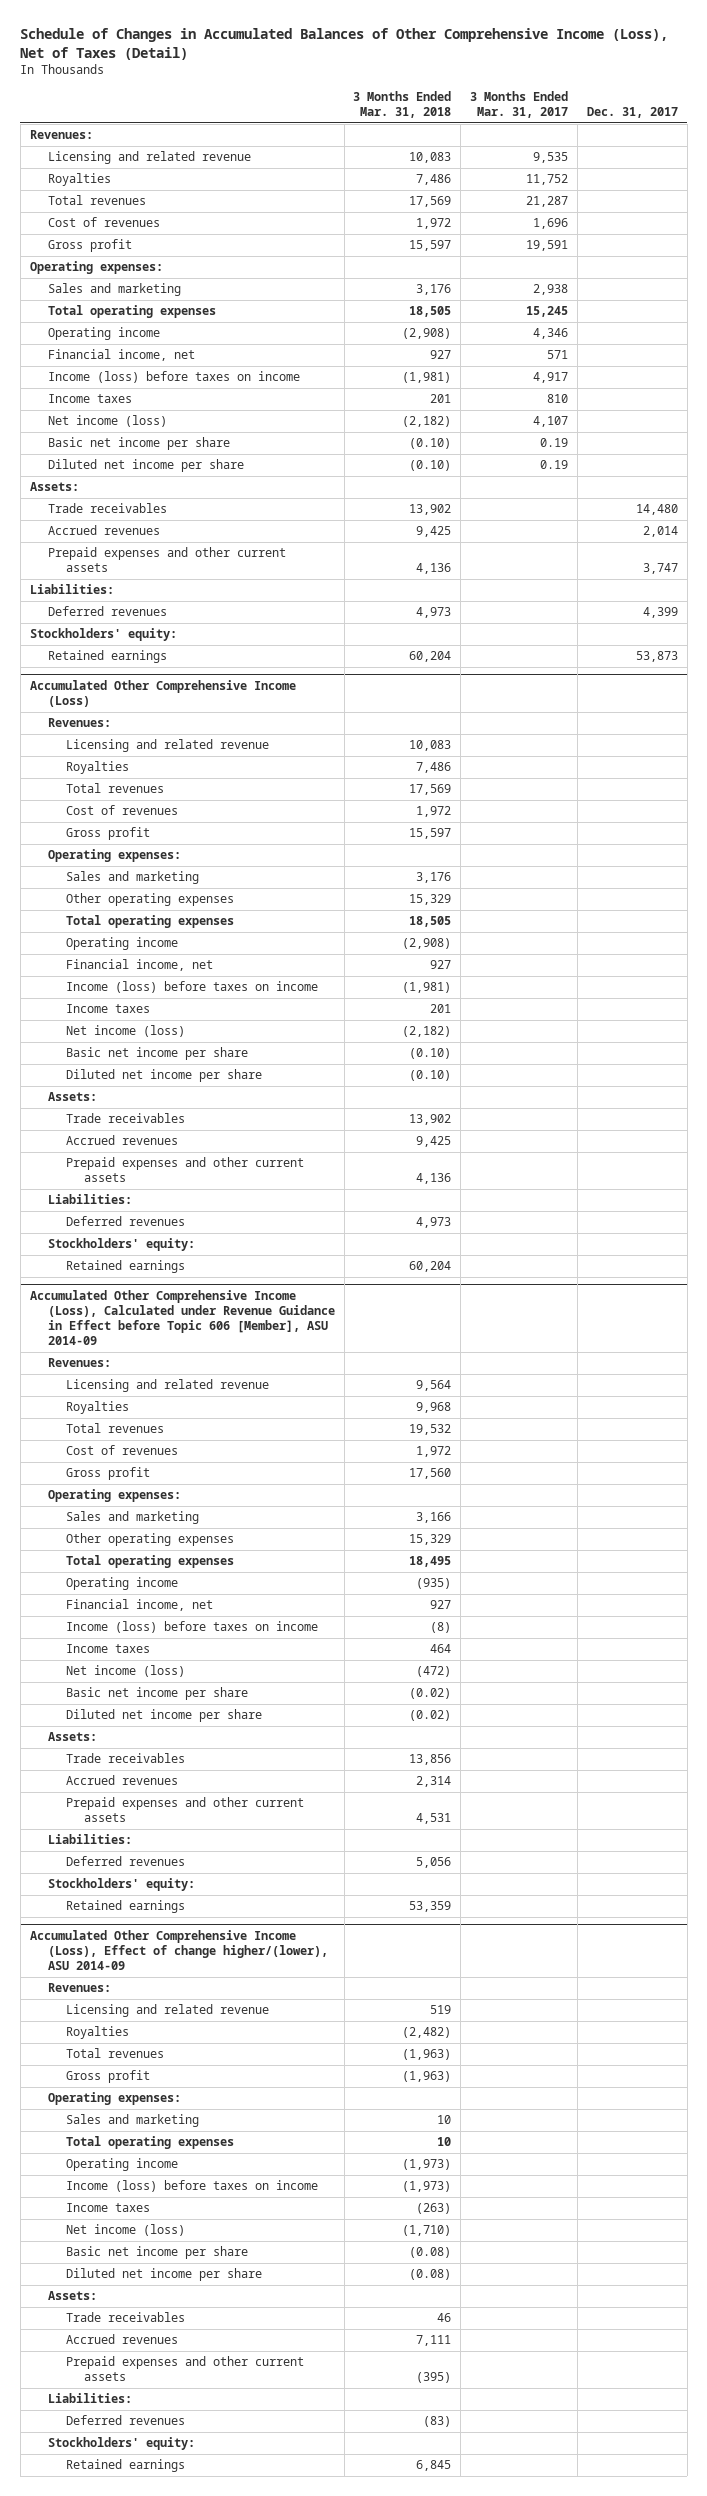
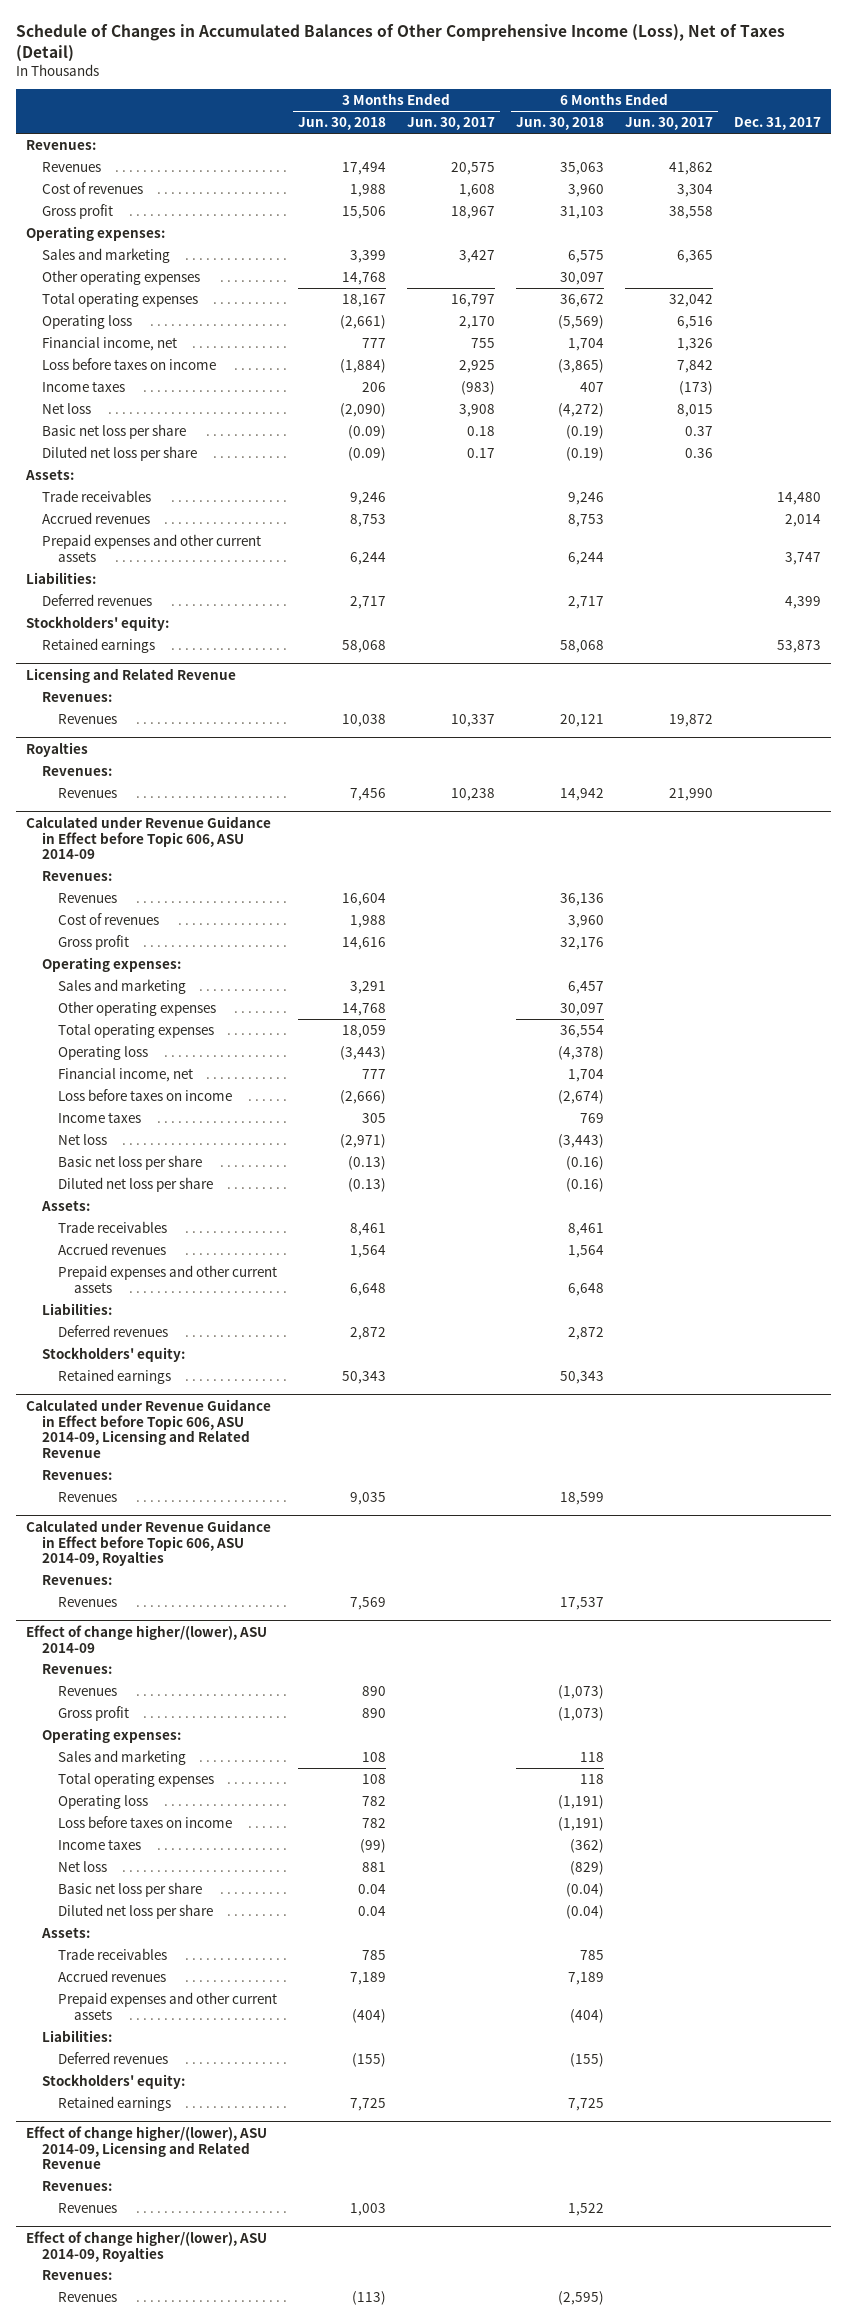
- | 3 Months Ended Mar. 31, 2018 | 3 Months Ended Mar. 31, 2017 | Dec. 31, 2017
+ | 3 Months Ended Jun. 30, 2018 | 3 Months Ended Jun. 30, 2017 | 6 Months Ended Jun. 30, 2018 | 6 Months Ended Jun. 30, 2017 | Dec. 31, 2017
- Licensing and related revenue | 10,083 | 9,535 |
- Royalties | 7,486 | 11,752 |
- Total revenues | 17,569 | 21,287 |
+ Revenues | 17,494 | 20,575 | 35,063 | 41,862 |
+ Other operating expenses | 14,768 | | 30,097 | |
- Operating income | (2,908) | 4,346 |
+ Operating loss | (2,661) | 2,170 | (5,569) | 6,516 |
- Income (loss) before taxes on income | (1,981) | 4,917 |
+ Loss before taxes on income | (1,884) | 2,925 | (3,865) | 7,842 |
- Net income (loss) | (2,182) | 4,107 |
- Basic net income per share | (0.10) | 0.19 |
- Diluted net income per share | (0.10) | 0.19 |
+ Net loss | (2,090) | 3,908 | (4,272) | 8,015 |
+ Basic net loss per share | (0.09) | 0.18 | (0.19) | 0.37 |
+ Diluted net loss per share | (0.09) | 0.17 | (0.19) | 0.36 |
- Accumulated Other Comprehensive Income (Loss)
- Revenues:
- Licensing and related revenue | 10,083 | |
- Royalties | 7,486 | |
- Total revenues | 17,569 | |
- Cost of revenues | 1,972 | |
- Gross profit | 15,597 | |
- Operating expenses:
- Sales and marketing | 3,176 | |
- Other operating expenses | 15,329 | |
- Total operating expenses | 18,505 | |
- Operating income | (2,908) | |
- Financial income, net | 927 | |
- Income (loss) before taxes on income | (1,981) | |
- Income taxes | 201 | |
- Net income (loss) | (2,182) | |
- Basic net income per share | (0.10) | |
- Diluted net income per share | (0.10) | |
- Assets:
- Trade receivables | 13,902 | |
- Accrued revenues | 9,425 | |
- Prepaid expenses and other current assets | 4,136 | |
- Liabilities:
- Deferred revenues | 4,973 | |
- Stockholders' equity:
- Retained earnings | 60,204 | |
- Accumulated Other Comprehensive Income (Loss), Calculated under Revenue Guidance in Effect before Topic 606 [Member], ASU 2014-09
+ Licensing and Related Revenue
+ Revenues:
+ Revenues | 10,038 | 10,337 | 20,121 | 19,872 |
+ Royalties
+ Revenues:
+ Revenues | 7,456 | 10,238 | 14,942 | 21,990 |
+ Calculated under Revenue Guidance in Effect before Topic 606, ASU 2014-09
- Licensing and related revenue | 9,564 | |
- Royalties | 9,968 | |
- Total revenues | 19,532 | |
+ Revenues | 16,604 | | 36,136 | |
- Operating income | (935) | |
+ Operating loss | (3,443) | | (4,378) | |
- Income (loss) before taxes on income | (8) | |
+ Loss before taxes on income | (2,666) | | (2,674) | |
- Net income (loss) | (472) | |
- Basic net income per share | (0.02) | |
- Diluted net income per share | (0.02) | |
+ Net loss | (2,971) | | (3,443) | |
+ Basic net loss per share | (0.13) | | (0.16) | |
+ Diluted net loss per share | (0.13) | | (0.16) | |
- Accumulated Other Comprehensive Income (Loss), Effect of change higher/(lower), ASU 2014-09
+ Calculated under Revenue Guidance in Effect before Topic 606, ASU 2014-09, Licensing and Related Revenue
+ Revenues:
+ Revenues | 9,035 | | 18,599 | |
+ Calculated under Revenue Guidance in Effect before Topic 606, ASU 2014-09, Royalties
+ Revenues:
+ Revenues | 7,569 | | 17,537 | |
+ Effect of change higher/(lower), ASU 2014-09
- Licensing and related revenue | 519 | |
- Royalties | (2,482) | |
- Total revenues | (1,963) | |
+ Revenues | 890 | | (1,073) | |
- Operating income | (1,973) | |
- Income (loss) before taxes on income | (1,973) | |
+ Operating loss | 782 | | (1,191) | |
+ Loss before taxes on income | 782 | | (1,191) | |
- Net income (loss) | (1,710) | |
- Basic net income per share | (0.08) | |
- Diluted net income per share | (0.08) | |
+ Net loss | 881 | | (829) | |
+ Basic net loss per share | 0.04 | | (0.04) | |
+ Diluted net loss per share | 0.04 | | (0.04) | |
+ Effect of change higher/(lower), ASU 2014-09, Licensing and Related Revenue
+ Revenues:
+ Revenues | 1,003 | | 1,522 | |
+ Effect of change higher/(lower), ASU 2014-09, Royalties
+ Revenues:
+ Revenues | (113) | | (2,595) | |

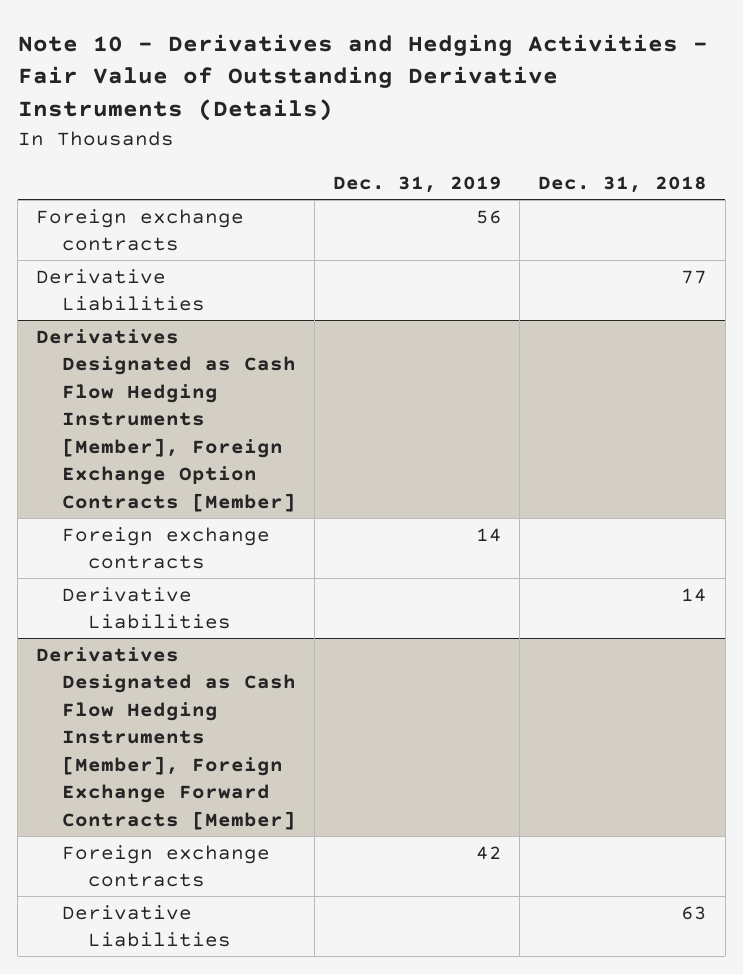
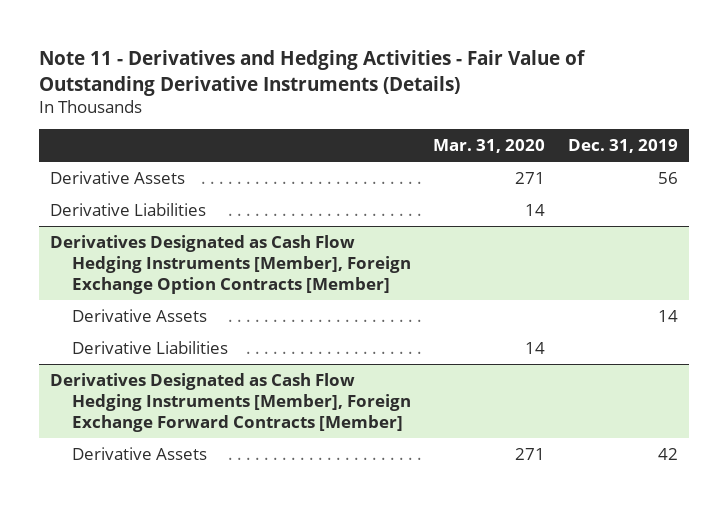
- Note 10 - Derivatives and Hedging Activities - Fair Value of Outstanding Derivative Instruments (Details)
+ Note 11 - Derivatives and Hedging Activities - Fair Value of Outstanding Derivative Instruments (Details)
- | Dec. 31, 2019 | Dec. 31, 2018
+ | Mar. 31, 2020 | Dec. 31, 2019
- Foreign exchange contracts | 56 |
+ Derivative Assets | 271 | 56
@ Derivatives Designated as Cash Flow Hedging Instruments [Member], Foreign Exchange Option Contracts [Member]
- Foreign exchange contracts | 14 |
+ Derivative Assets | | 14
@ Derivatives Designated as Cash Flow Hedging Instruments [Member], Foreign Exchange Forward Contracts [Member]
- Foreign exchange contracts | 42 |
- Derivative Liabilities | | 63
+ Derivative Assets | 271 | 42

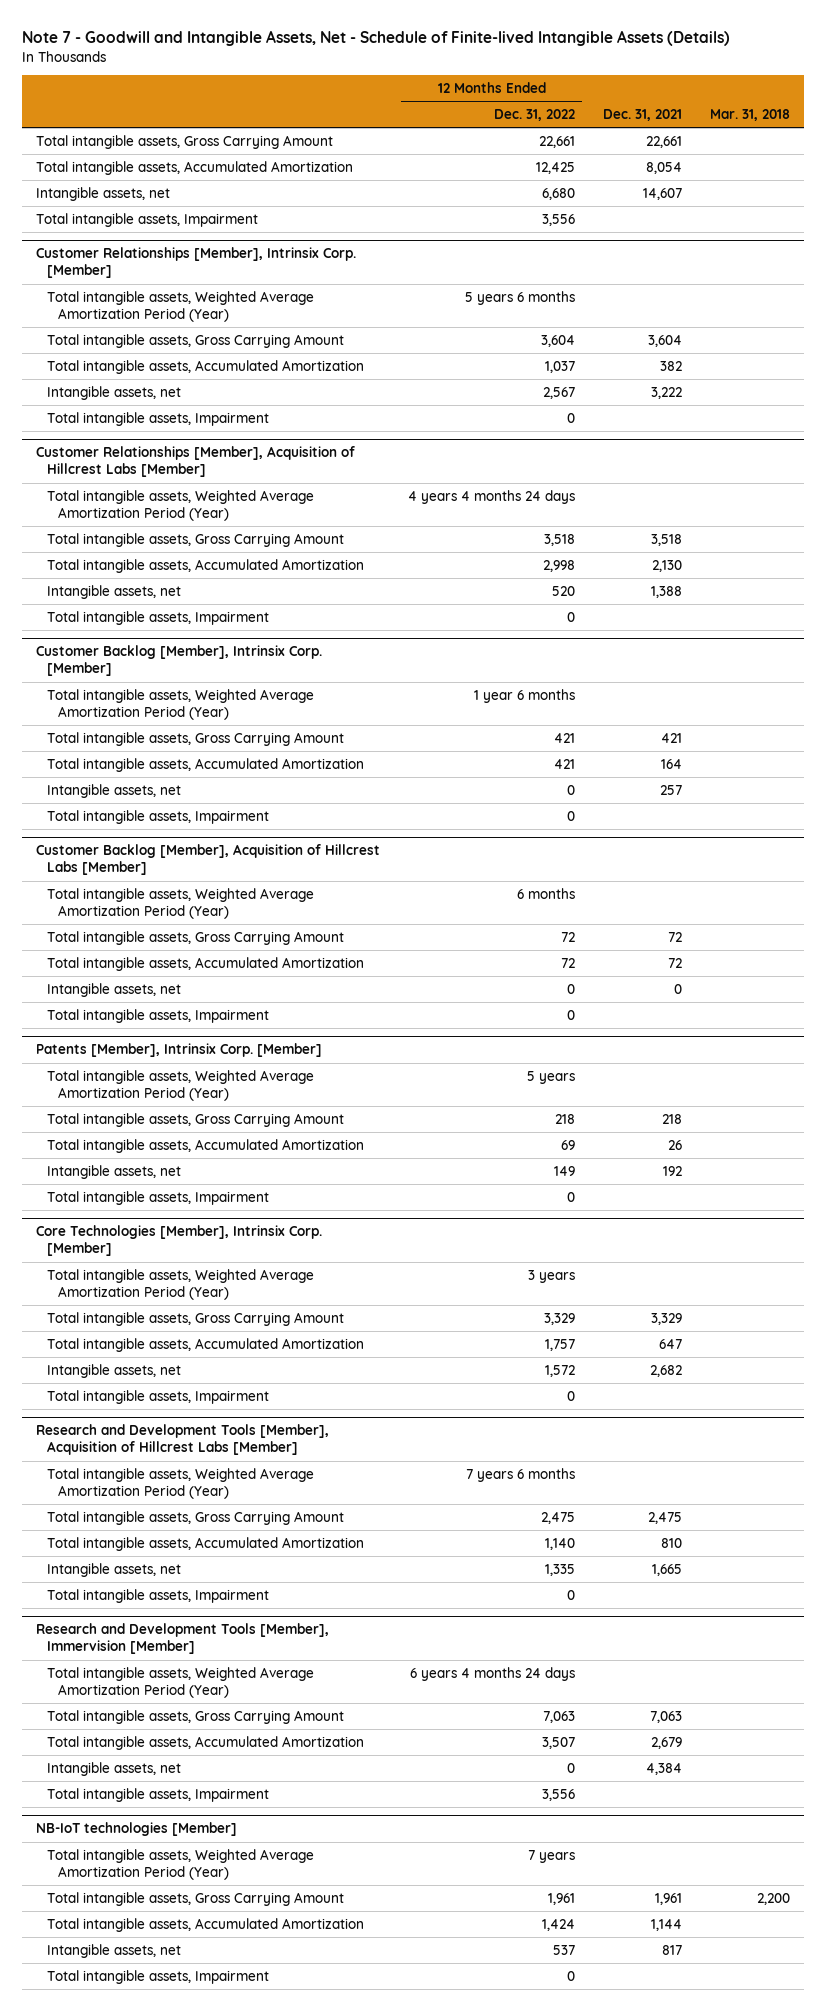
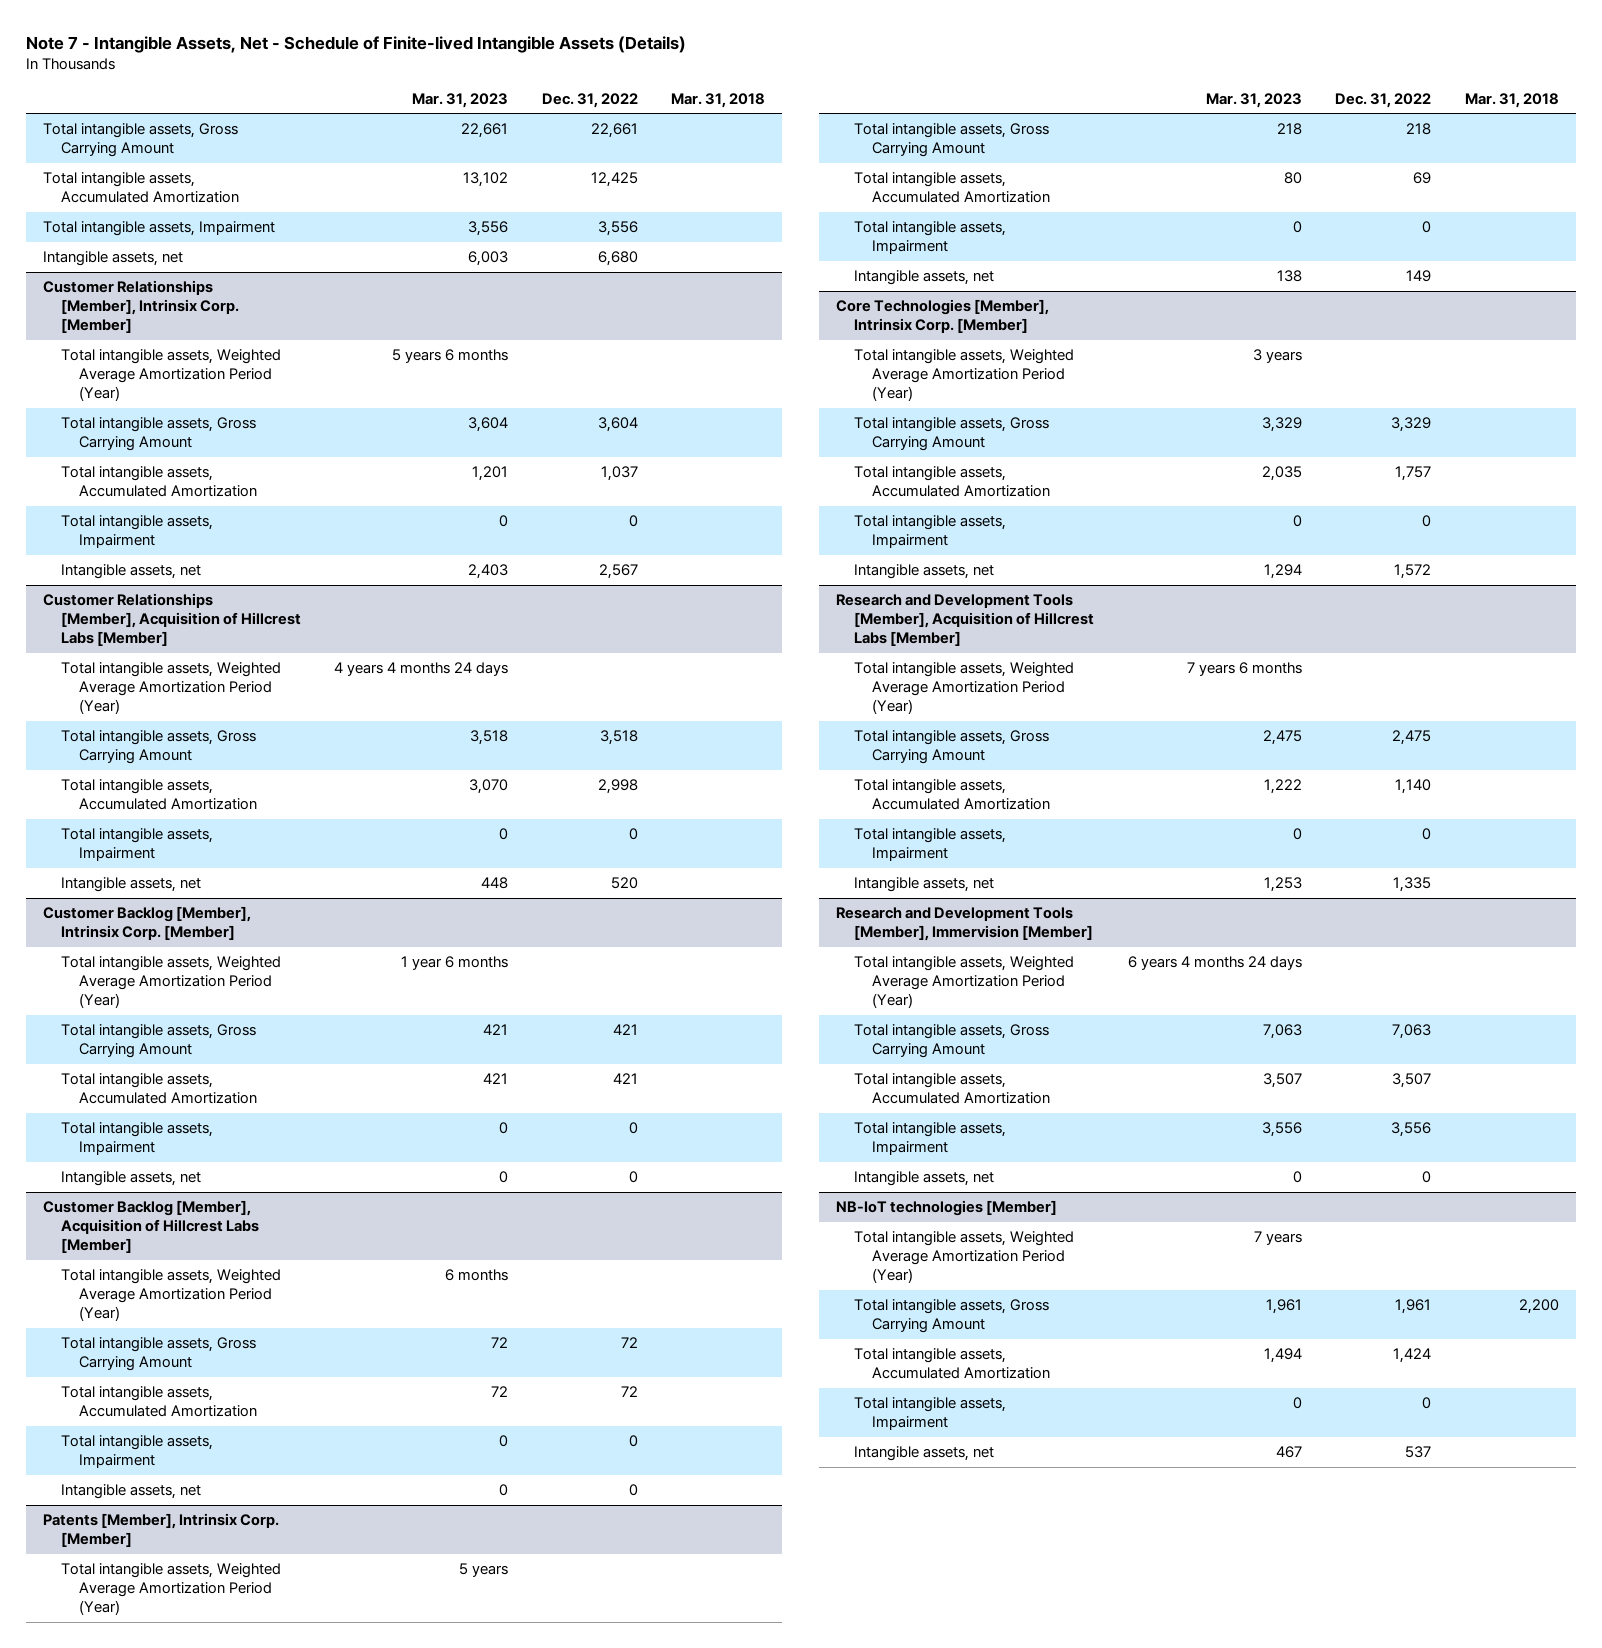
- Note 7 - Goodwill and Intangible Assets, Net - Schedule of Finite-lived Intangible Assets (Details)
+ Note 7 - Intangible Assets, Net - Schedule of Finite-lived Intangible Assets (Details)
- | 12 Months Ended Dec. 31, 2022 | Dec. 31, 2021 | Mar. 31, 2018
+ | Mar. 31, 2023 | Dec. 31, 2022 | Mar. 31, 2018
moved down: Intangible assets, net | 6,003 | 6,680 |
@ Customer Relationships [Member], Intrinsix Corp. [Member]
moved down: Intangible assets, net | 2,403 | 2,567 |
@ Customer Relationships [Member], Acquisition of Hillcrest Labs [Member]
moved down: Intangible assets, net | 448 | 520 |
@ Customer Backlog [Member], Intrinsix Corp. [Member]
moved down: Intangible assets, net | 0 | 0 |
@ Customer Backlog [Member], Acquisition of Hillcrest Labs [Member]
moved down: Intangible assets, net | 0 | 0 |
@ Patents [Member], Intrinsix Corp. [Member]
moved down: Intangible assets, net | 138 | 149 |
@ Core Technologies [Member], Intrinsix Corp. [Member]
moved down: Intangible assets, net | 1,294 | 1,572 |
@ Research and Development Tools [Member], Acquisition of Hillcrest Labs [Member]
moved down: Intangible assets, net | 1,253 | 1,335 |
@ Research and Development Tools [Member], Immervision [Member]
moved down: Intangible assets, net | 0 | 0 |
@ NB-IoT technologies [Member]
moved down: Intangible assets, net | 467 | 537 |

